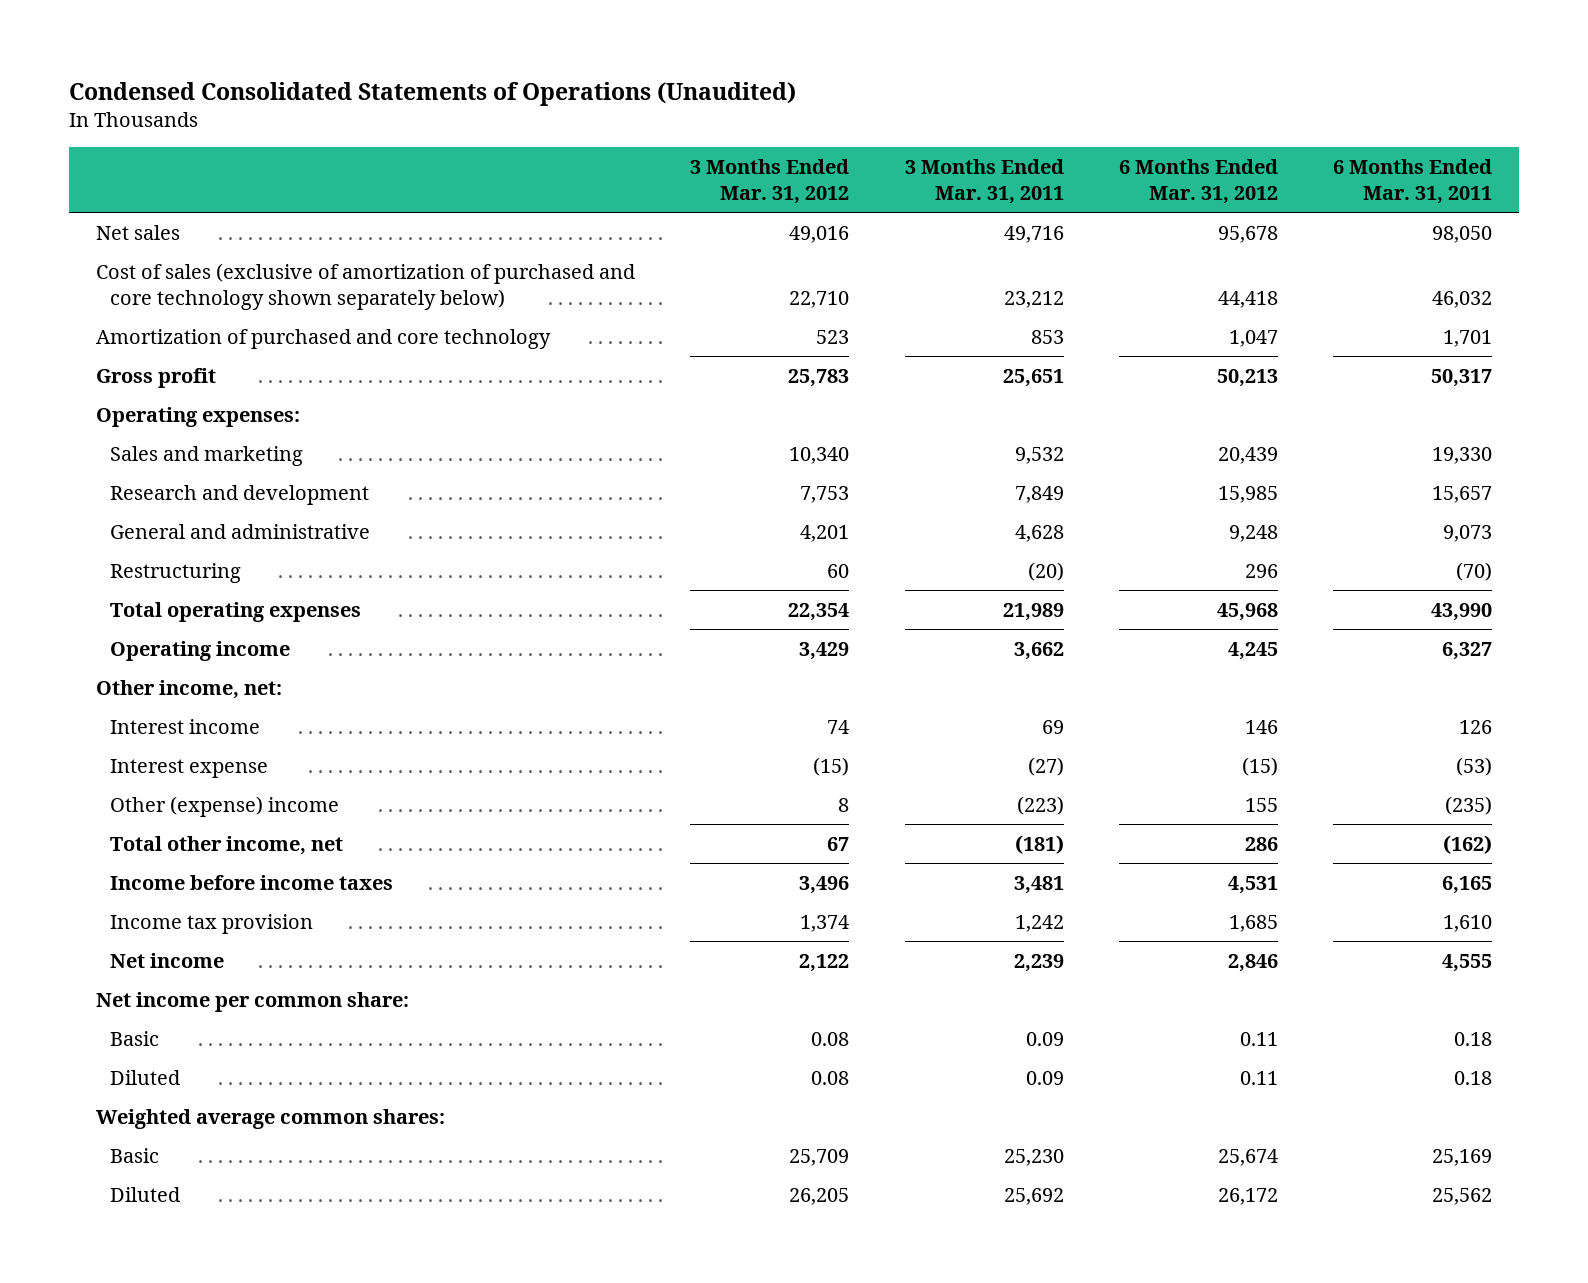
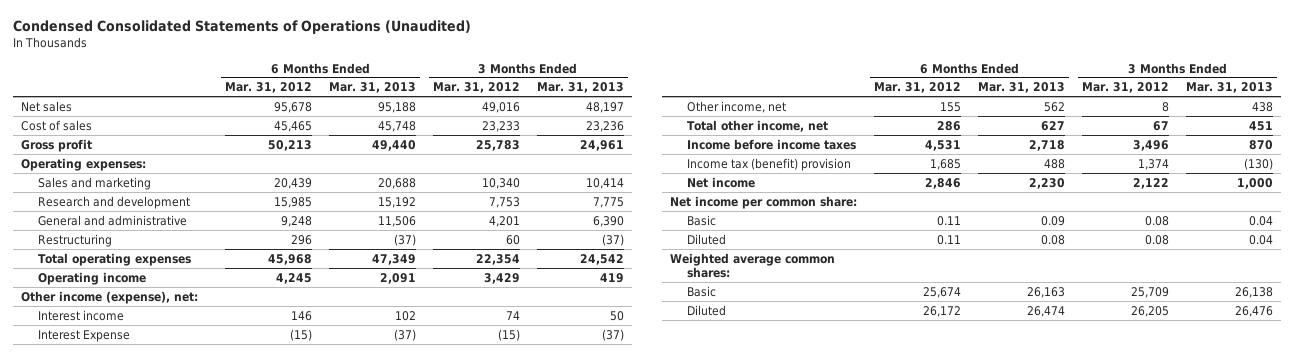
- | 3 Months Ended Mar. 31, 2012 | 3 Months Ended Mar. 31, 2011 | 6 Months Ended Mar. 31, 2012 | 6 Months Ended Mar. 31, 2011
+ | 6 Months Ended Mar. 31, 2012 | 6 Months Ended Mar. 31, 2013 | 3 Months Ended Mar. 31, 2012 | 3 Months Ended Mar. 31, 2013
- Cost of sales (exclusive of amortization of purchased and core technology shown separately below) | 22,710 | 23,212 | 44,418 | 46,032
- Amortization of purchased and core technology | 523 | 853 | 1,047 | 1,701
+ Cost of sales | 45,465 | 45,748 | 23,233 | 23,236
- Other income, net:
+ Other income (expense), net:
- Interest expense | (15) | (27) | (15) | (53)
- Other (expense) income | 8 | (223) | 155 | (235)
+ Interest Expense | (15) | (37) | (15) | (37)
+ Other income, net | 155 | 562 | 8 | 438
- Income tax provision | 1,374 | 1,242 | 1,685 | 1,610
+ Income tax (benefit) provision | 1,685 | 488 | 1,374 | (130)

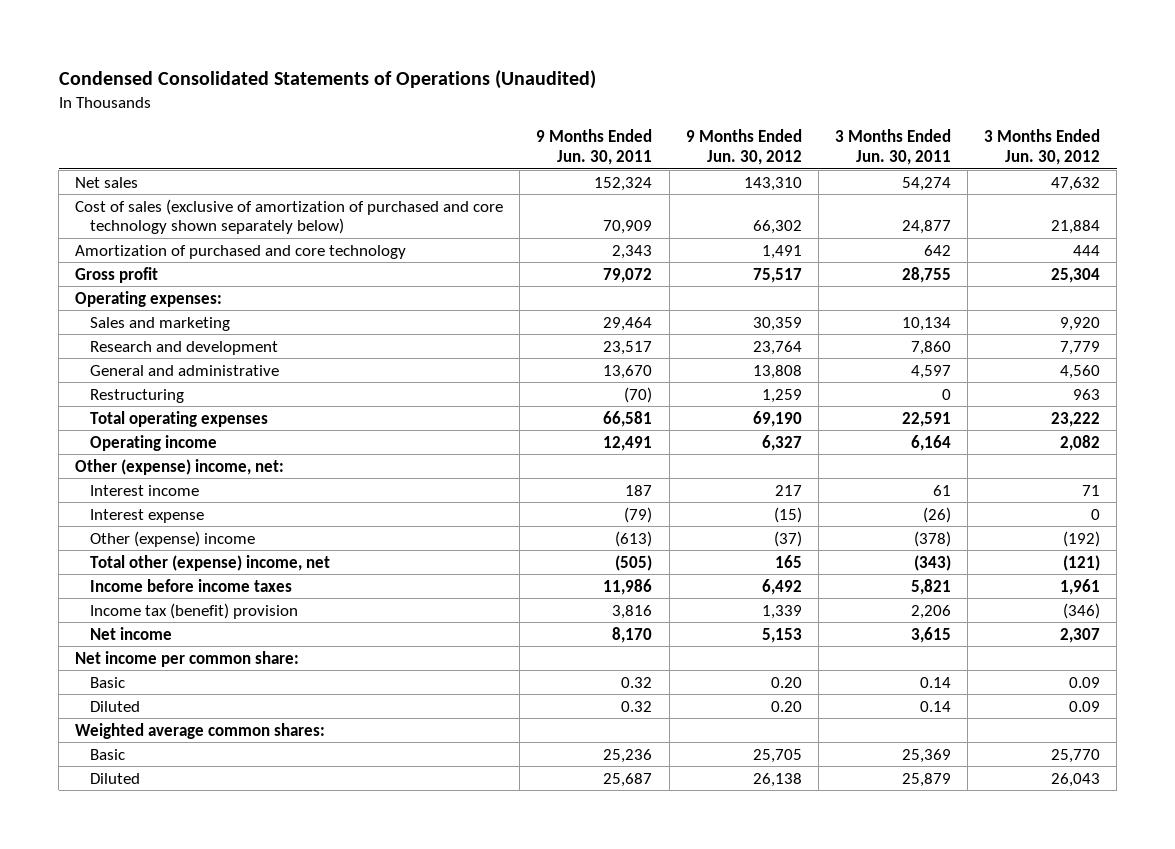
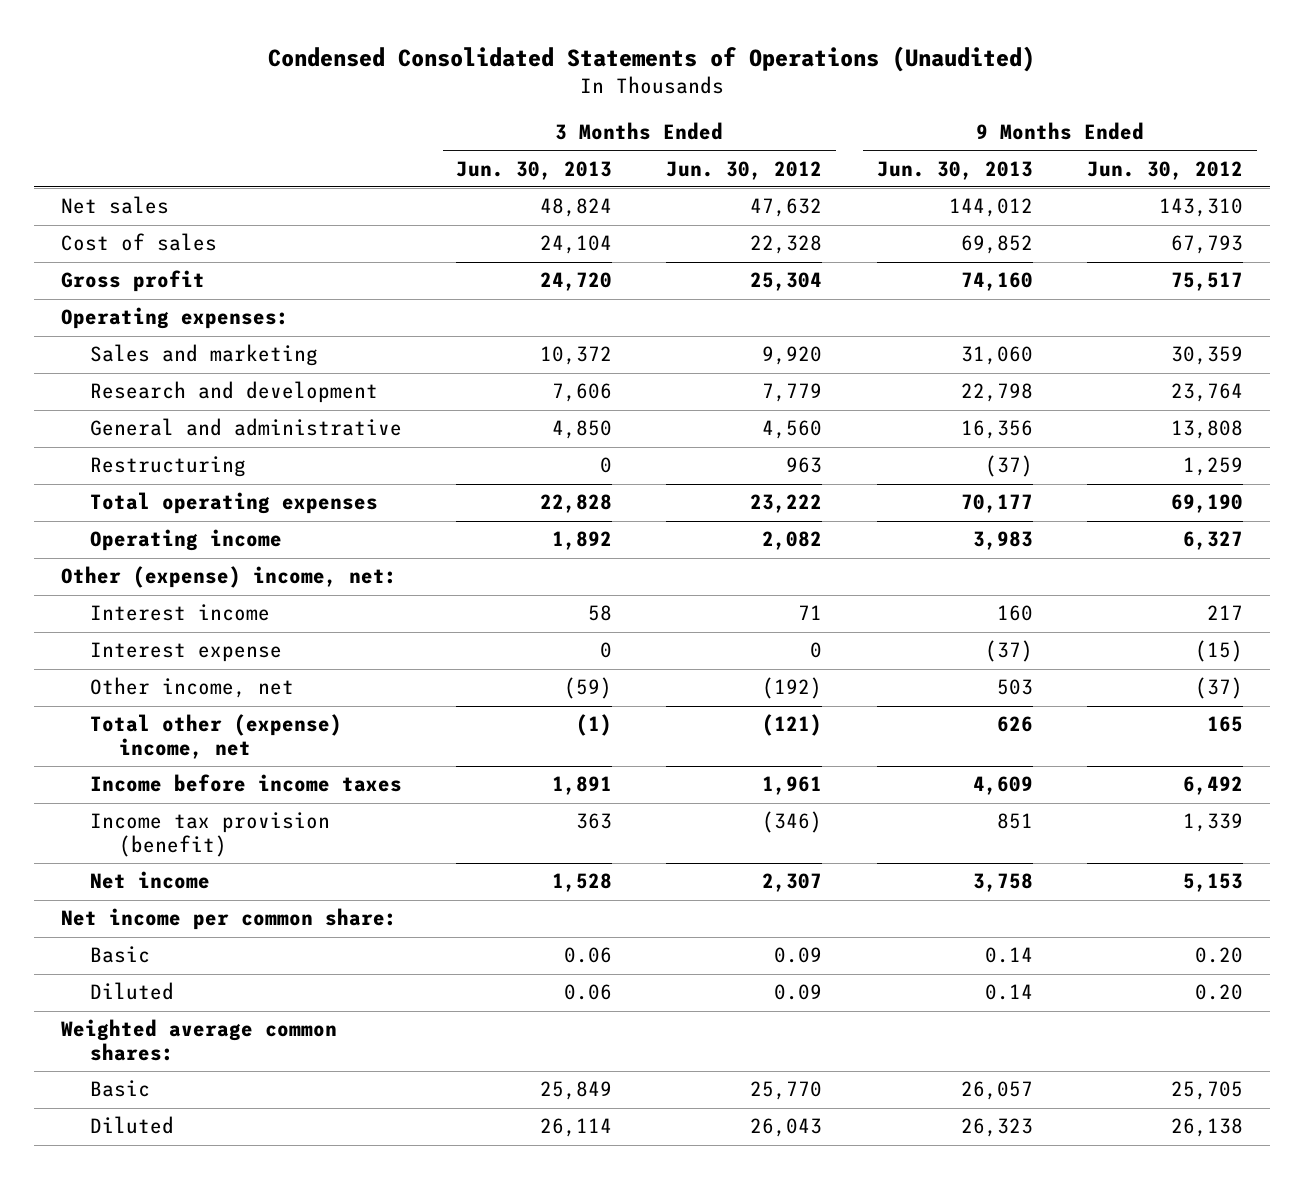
- | 9 Months Ended Jun. 30, 2011 | 9 Months Ended Jun. 30, 2012 | 3 Months Ended Jun. 30, 2011 | 3 Months Ended Jun. 30, 2012
+ | 3 Months Ended Jun. 30, 2013 | 3 Months Ended Jun. 30, 2012 | 9 Months Ended Jun. 30, 2013 | 9 Months Ended Jun. 30, 2012
- Cost of sales (exclusive of amortization of purchased and core technology shown separately below) | 70,909 | 66,302 | 24,877 | 21,884
- Amortization of purchased and core technology | 2,343 | 1,491 | 642 | 444
+ Cost of sales | 24,104 | 22,328 | 69,852 | 67,793
- Other (expense) income | (613) | (37) | (378) | (192)
+ Other income, net | (59) | (192) | 503 | (37)
- Income tax (benefit) provision | 3,816 | 1,339 | 2,206 | (346)
+ Income tax provision (benefit) | 363 | (346) | 851 | 1,339

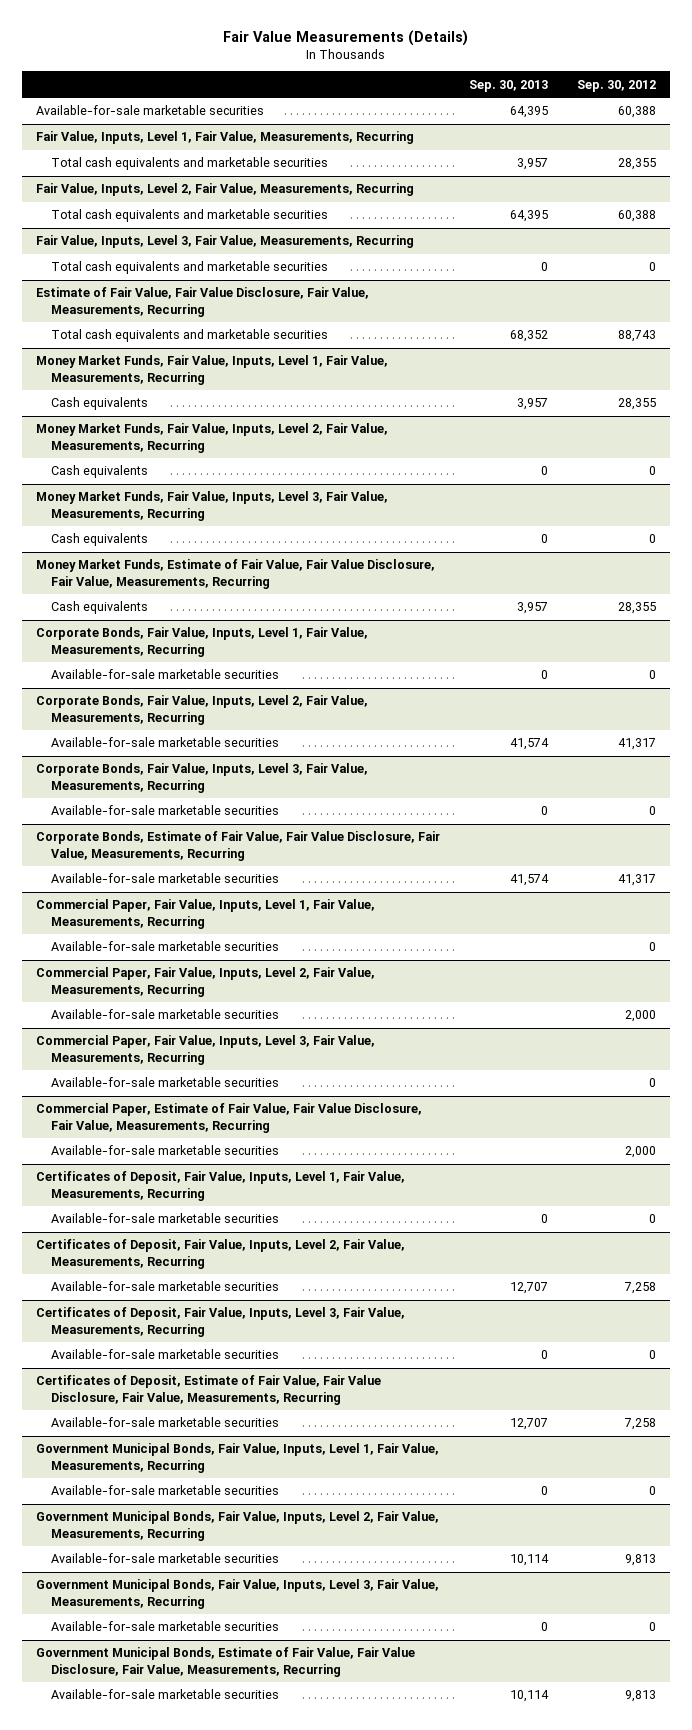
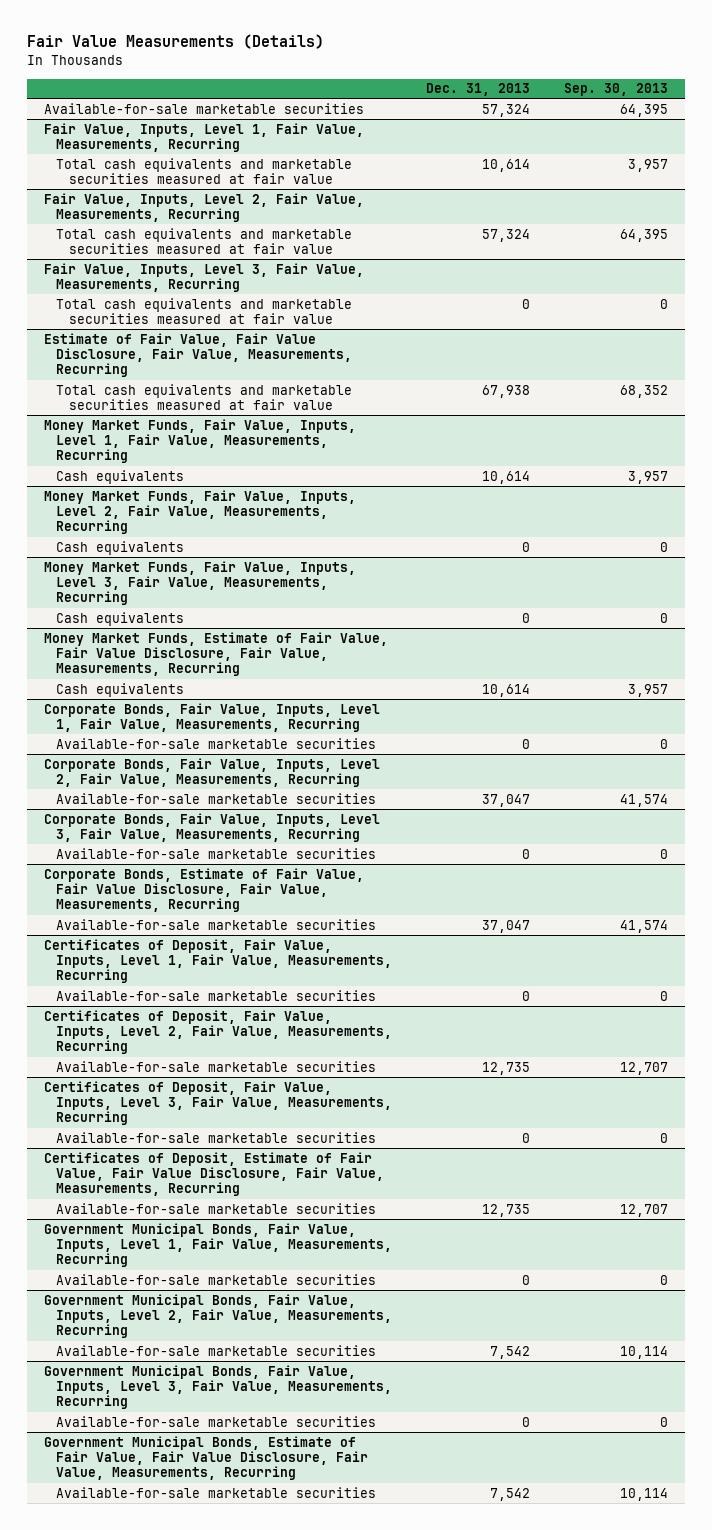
- | Sep. 30, 2013 | Sep. 30, 2012
+ | Dec. 31, 2013 | Sep. 30, 2013
@ Fair Value, Inputs, Level 1, Fair Value, Measurements, Recurring
- Total cash equivalents and marketable securities | 3,957 | 28,355
+ Total cash equivalents and marketable securities measured at fair value | 10,614 | 3,957
@ Fair Value, Inputs, Level 2, Fair Value, Measurements, Recurring
- Total cash equivalents and marketable securities | 64,395 | 60,388
+ Total cash equivalents and marketable securities measured at fair value | 57,324 | 64,395
@ Fair Value, Inputs, Level 3, Fair Value, Measurements, Recurring
- Total cash equivalents and marketable securities | 0 | 0
+ Total cash equivalents and marketable securities measured at fair value | 0 | 0
@ Estimate of Fair Value, Fair Value Disclosure, Fair Value, Measurements, Recurring
- Total cash equivalents and marketable securities | 68,352 | 88,743
+ Total cash equivalents and marketable securities measured at fair value | 67,938 | 68,352
- Commercial Paper, Fair Value, Inputs, Level 1, Fair Value, Measurements, Recurring
- Available-for-sale marketable securities | | 0
- Commercial Paper, Fair Value, Inputs, Level 2, Fair Value, Measurements, Recurring
- Available-for-sale marketable securities | | 2,000
- Commercial Paper, Fair Value, Inputs, Level 3, Fair Value, Measurements, Recurring
- Available-for-sale marketable securities | | 0
- Commercial Paper, Estimate of Fair Value, Fair Value Disclosure, Fair Value, Measurements, Recurring
- Available-for-sale marketable securities | | 2,000

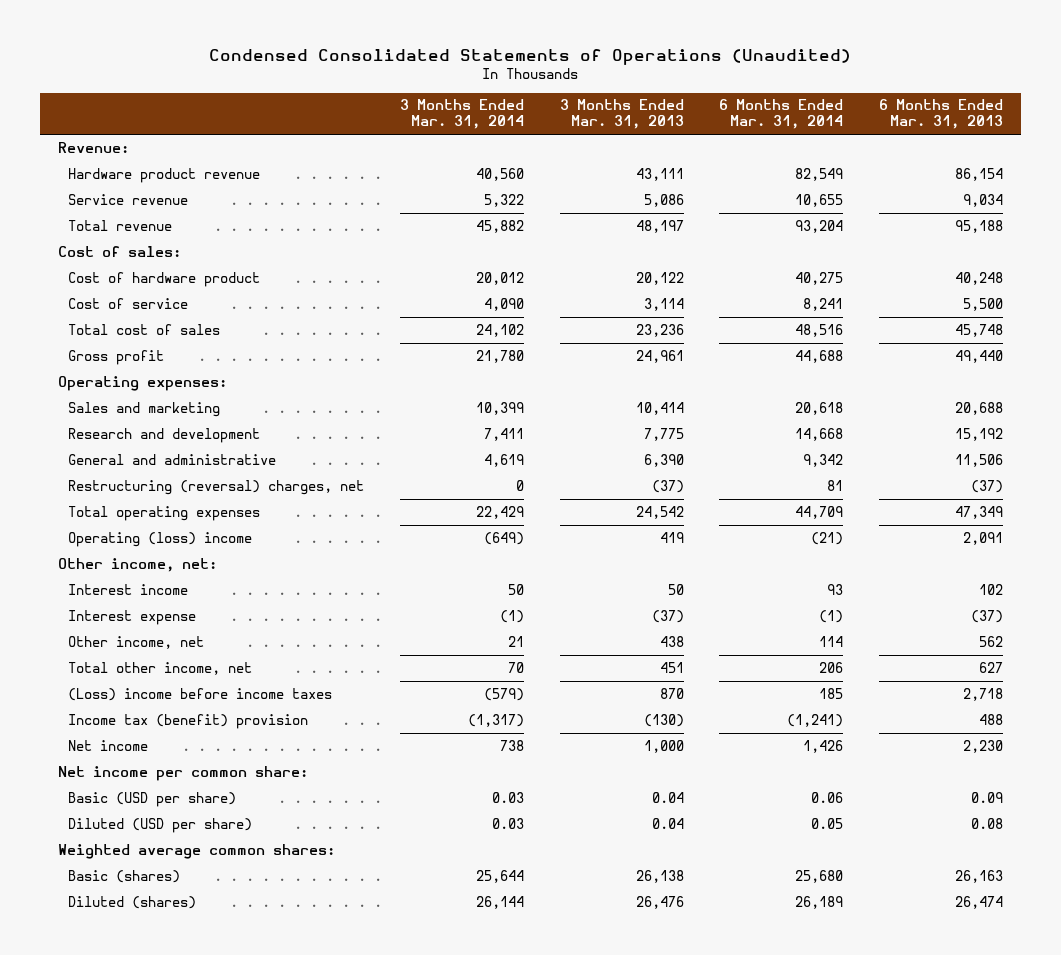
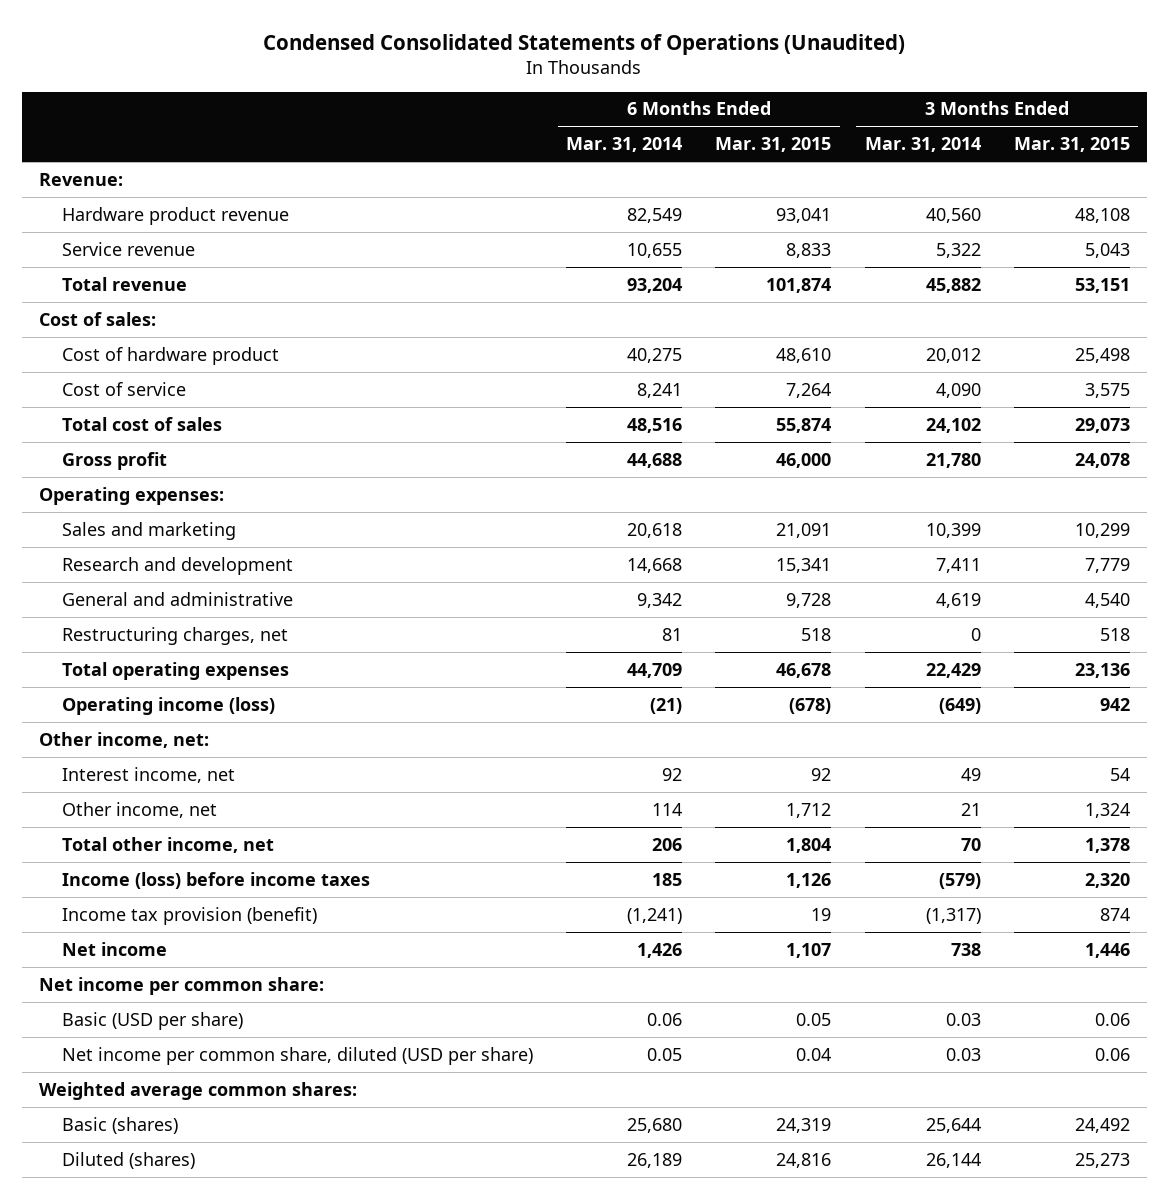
- | 3 Months Ended Mar. 31, 2014 | 3 Months Ended Mar. 31, 2013 | 6 Months Ended Mar. 31, 2014 | 6 Months Ended Mar. 31, 2013
+ | 6 Months Ended Mar. 31, 2014 | 6 Months Ended Mar. 31, 2015 | 3 Months Ended Mar. 31, 2014 | 3 Months Ended Mar. 31, 2015
- Restructuring (reversal) charges, net | 0 | (37) | 81 | (37)
+ Restructuring charges, net | 81 | 518 | 0 | 518
- Operating (loss) income | (649) | 419 | (21) | 2,091
+ Operating income (loss) | (21) | (678) | (649) | 942
- Interest income | 50 | 50 | 93 | 102
- Interest expense | (1) | (37) | (1) | (37)
+ Interest income, net | 92 | 92 | 49 | 54
- (Loss) income before income taxes | (579) | 870 | 185 | 2,718
- Income tax (benefit) provision | (1,317) | (130) | (1,241) | 488
+ Income (loss) before income taxes | 185 | 1,126 | (579) | 2,320
+ Income tax provision (benefit) | (1,241) | 19 | (1,317) | 874
- Diluted (USD per share) | 0.03 | 0.04 | 0.05 | 0.08
+ Net income per common share, diluted (USD per share) | 0.05 | 0.04 | 0.03 | 0.06

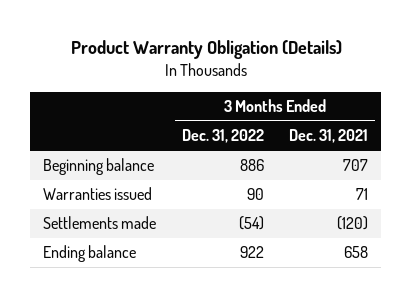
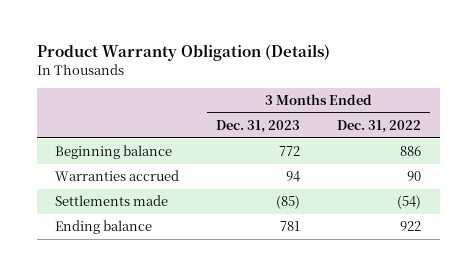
- | 3 Months Ended Dec. 31, 2022 | 3 Months Ended Dec. 31, 2021
+ | 3 Months Ended Dec. 31, 2023 | 3 Months Ended Dec. 31, 2022
- Warranties issued | 90 | 71
+ Warranties accrued | 94 | 90

